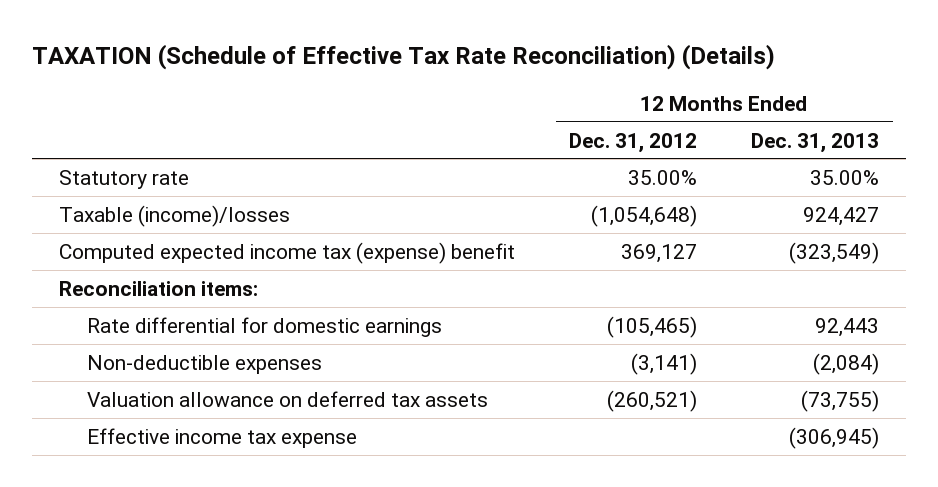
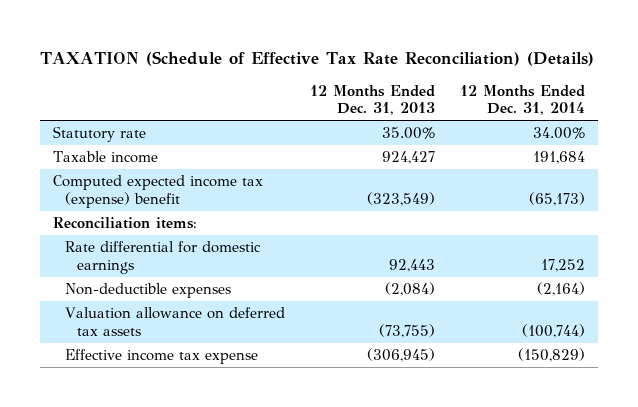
- | 12 Months Ended Dec. 31, 2012 | 12 Months Ended Dec. 31, 2013
+ | 12 Months Ended Dec. 31, 2013 | 12 Months Ended Dec. 31, 2014
- Taxable (income)/losses | (1,054,648) | 924,427
+ Taxable income | 924,427 | 191,684

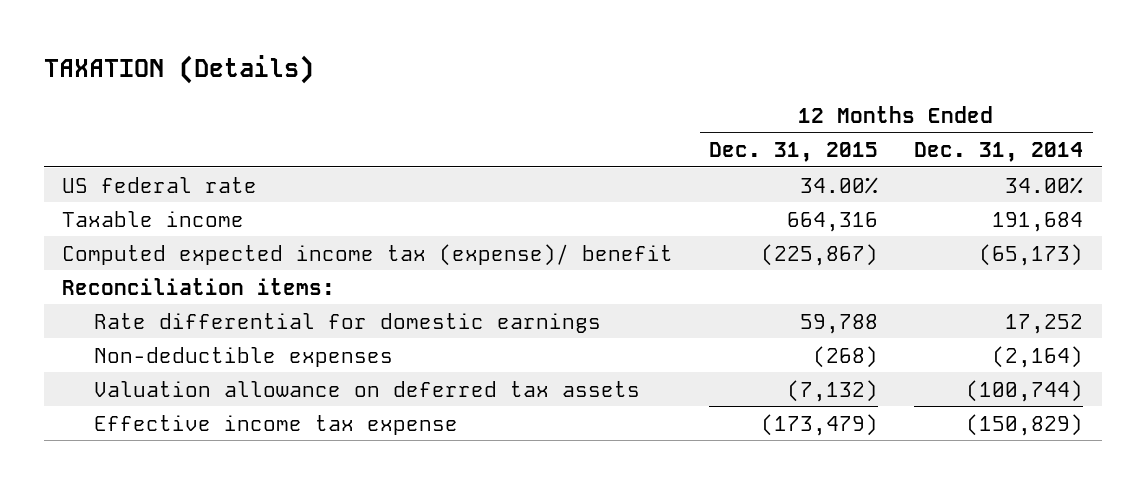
- TAXATION (Schedule of Effective Tax Rate Reconciliation) (Details)
+ TAXATION (Details)
- | 12 Months Ended Dec. 31, 2013 | 12 Months Ended Dec. 31, 2014
+ | 12 Months Ended Dec. 31, 2015 | 12 Months Ended Dec. 31, 2014
- Statutory rate | 35.00% | 34.00%
+ US federal rate | 34.00% | 34.00%
- Computed expected income tax (expense) benefit | (323,549) | (65,173)
+ Computed expected income tax (expense)/ benefit | (225,867) | (65,173)

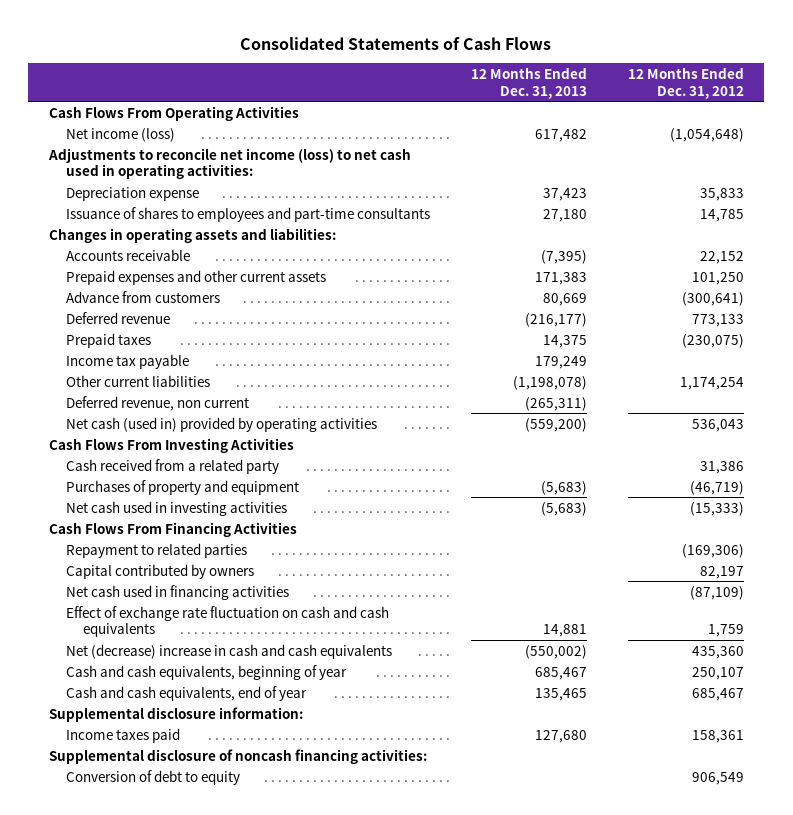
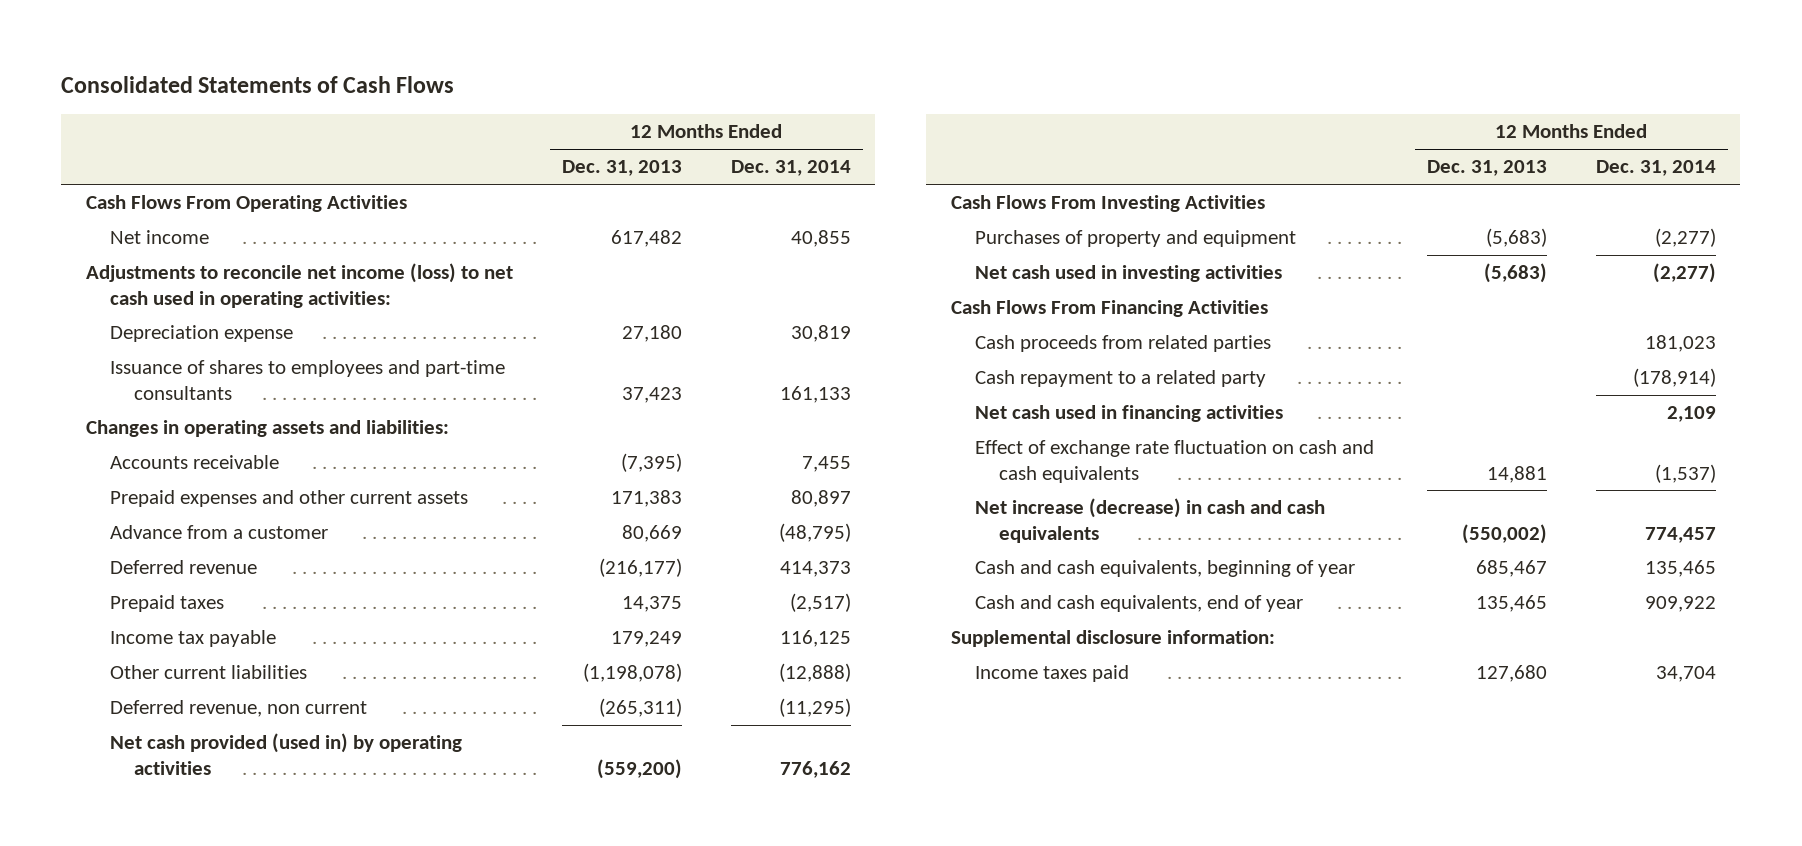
- | 12 Months Ended Dec. 31, 2013 | 12 Months Ended Dec. 31, 2012
+ | 12 Months Ended Dec. 31, 2013 | 12 Months Ended Dec. 31, 2014
- Net income (loss) | 617,482 | (1,054,648)
+ Net income | 617,482 | 40,855
- Depreciation expense | 37,423 | 35,833
- Issuance of shares to employees and part-time consultants | 27,180 | 14,785
+ Depreciation expense | 27,180 | 30,819
+ Issuance of shares to employees and part-time consultants | 37,423 | 161,133
- Advance from customers | 80,669 | (300,641)
+ Advance from a customer | 80,669 | (48,795)
- Net cash (used in) provided by operating activities | (559,200) | 536,043
+ Net cash provided (used in) by operating activities | (559,200) | 776,162
- Cash received from a related party | | 31,386
- Repayment to related parties | | (169,306)
- Capital contributed by owners | | 82,197
+ Cash proceeds from related parties | | 181,023
+ Cash repayment to a related party | | (178,914)
- Net (decrease) increase in cash and cash equivalents | (550,002) | 435,360
+ Net increase (decrease) in cash and cash equivalents | (550,002) | 774,457
- Supplemental disclosure of noncash financing activities:
- Conversion of debt to equity | | 906,549

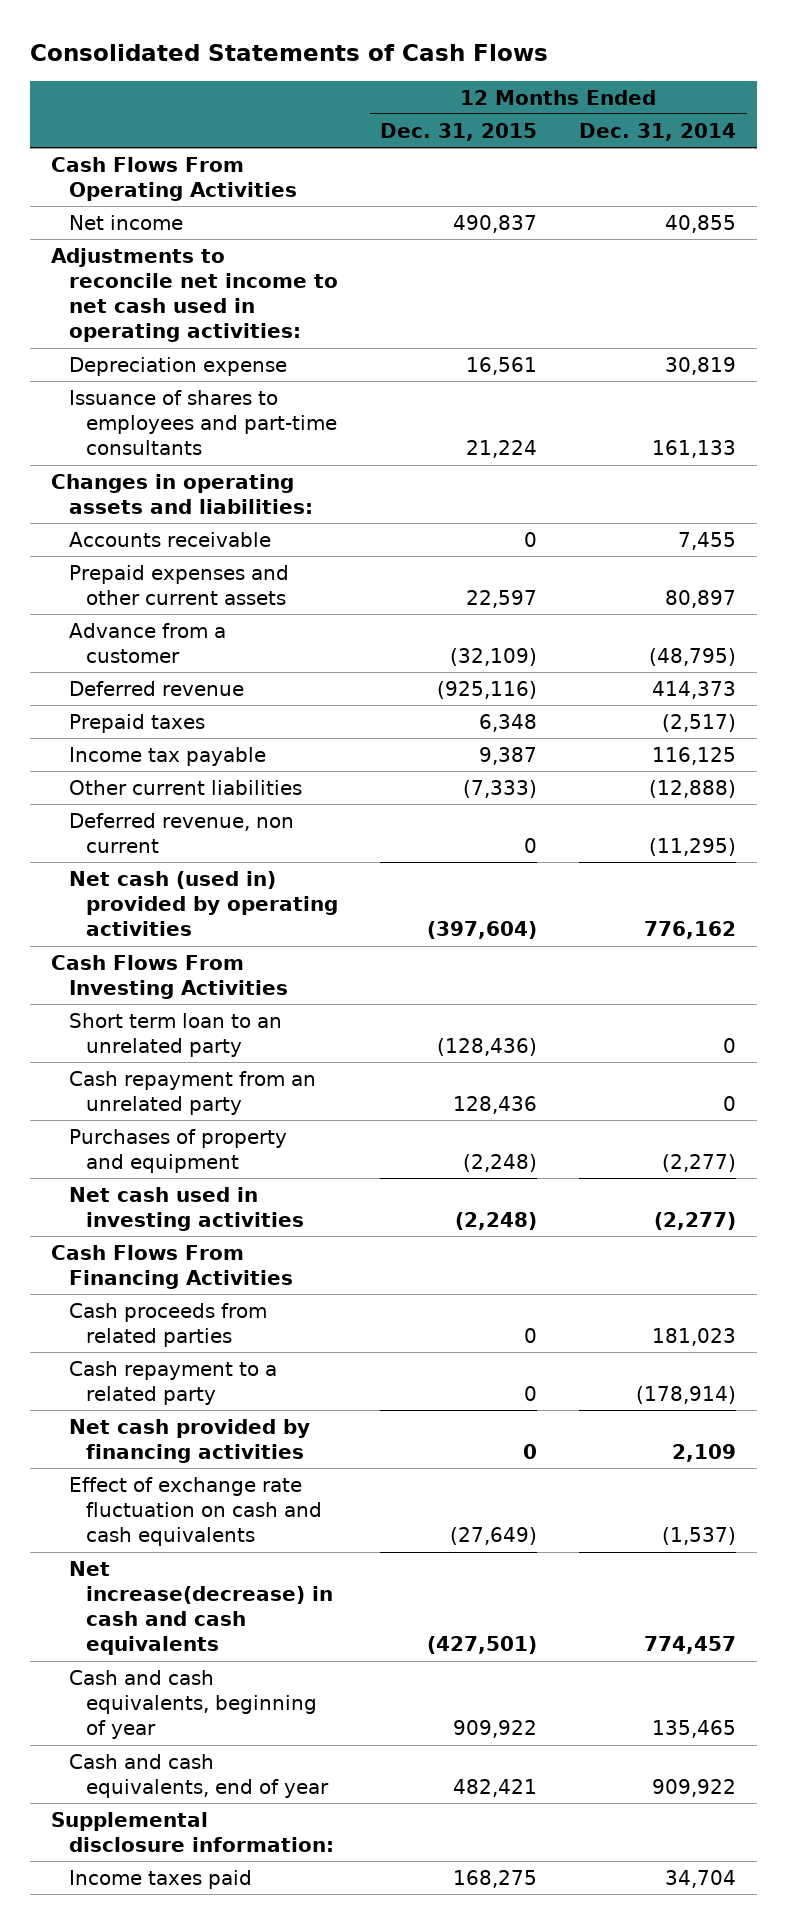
- | 12 Months Ended Dec. 31, 2013 | 12 Months Ended Dec. 31, 2014
+ | 12 Months Ended Dec. 31, 2015 | 12 Months Ended Dec. 31, 2014
- Adjustments to reconcile net income (loss) to net cash used in operating activities:
+ Adjustments to reconcile net income to net cash used in operating activities:
- Net cash provided (used in) by operating activities | (559,200) | 776,162
+ Net cash (used in) provided by operating activities | (397,604) | 776,162
+ Short term loan to an unrelated party | (128,436) | 0
+ Cash repayment from an unrelated party | 128,436 | 0
- Net cash used in financing activities | | 2,109
+ Net cash provided by financing activities | 0 | 2,109
- Net increase (decrease) in cash and cash equivalents | (550,002) | 774,457
+ Net increase(decrease) in cash and cash equivalents | (427,501) | 774,457

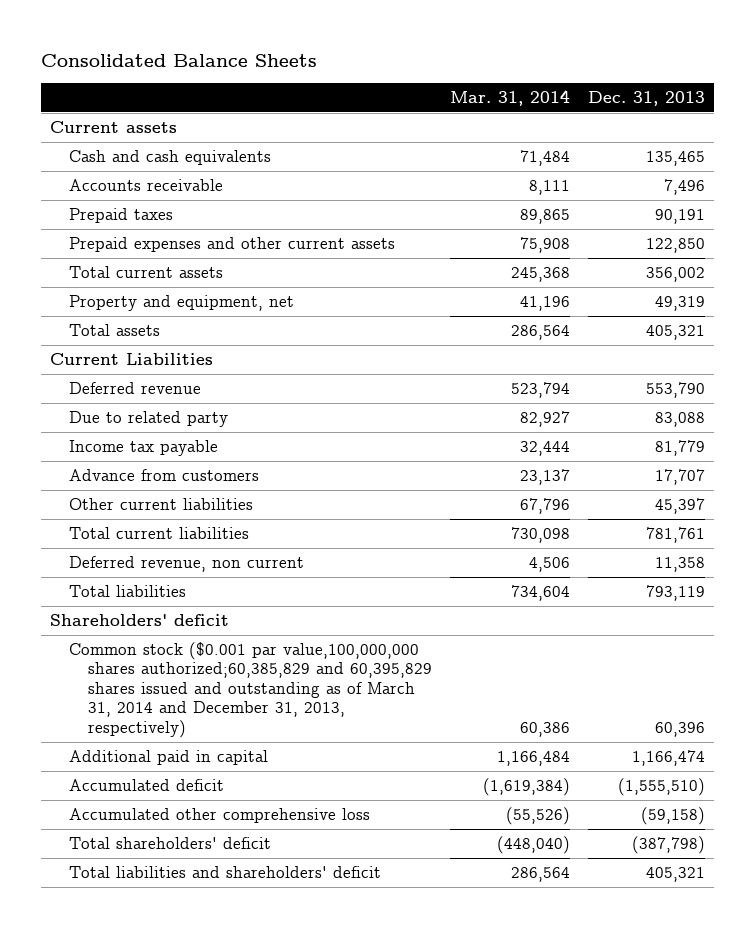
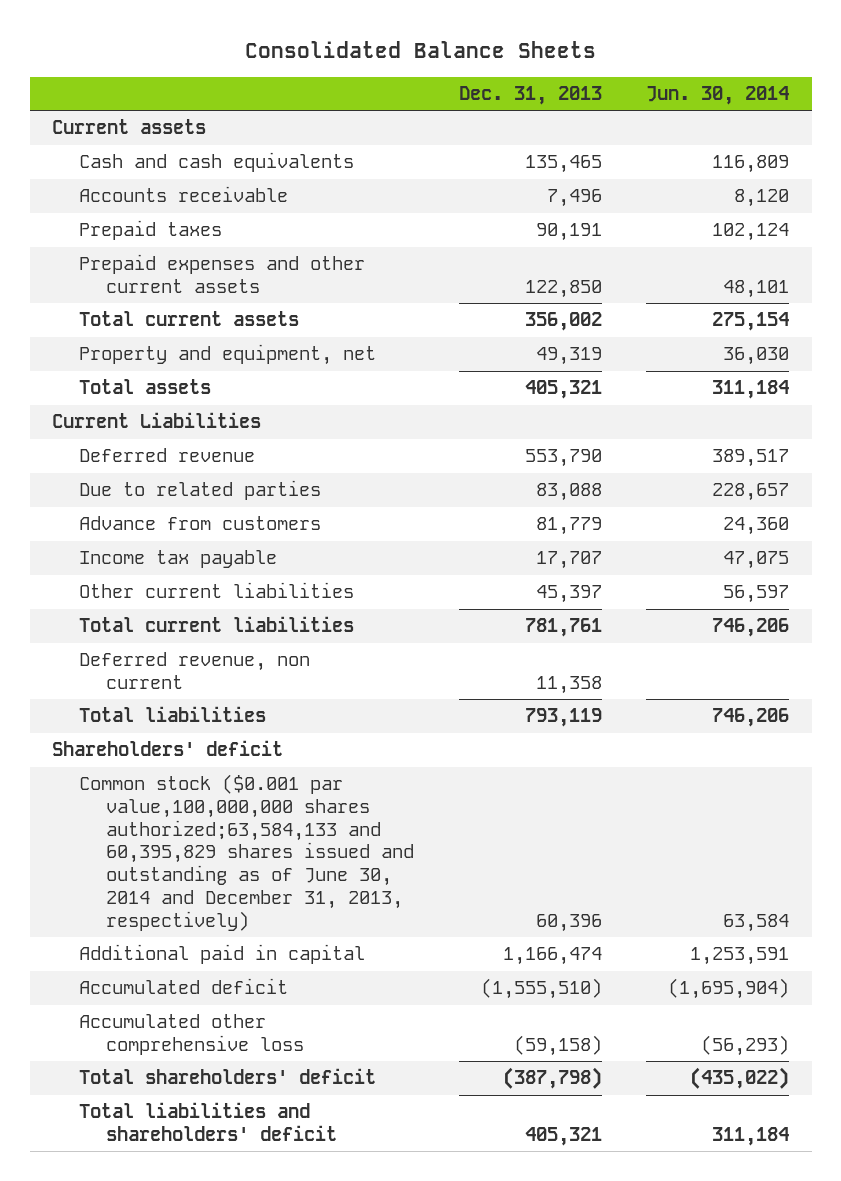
- | Mar. 31, 2014 | Dec. 31, 2013
+ | Dec. 31, 2013 | Jun. 30, 2014
- Due to related party | 82,927 | 83,088
- Income tax payable | 32,444 | 81,779
- Advance from customers | 23,137 | 17,707
+ Due to related parties | 83,088 | 228,657
+ Advance from customers | 81,779 | 24,360
+ Income tax payable | 17,707 | 47,075
- Common stock ($0.001 par value,100,000,000 shares authorized;60,385,829 and 60,395,829 shares issued and outstanding as of March 31, 2014 and December 31, 2013, respectively) | 60,386 | 60,396
+ Common stock ($0.001 par value,100,000,000 shares authorized;63,584,133 and 60,395,829 shares issued and outstanding as of June 30, 2014 and December 31, 2013, respectively) | 60,396 | 63,584

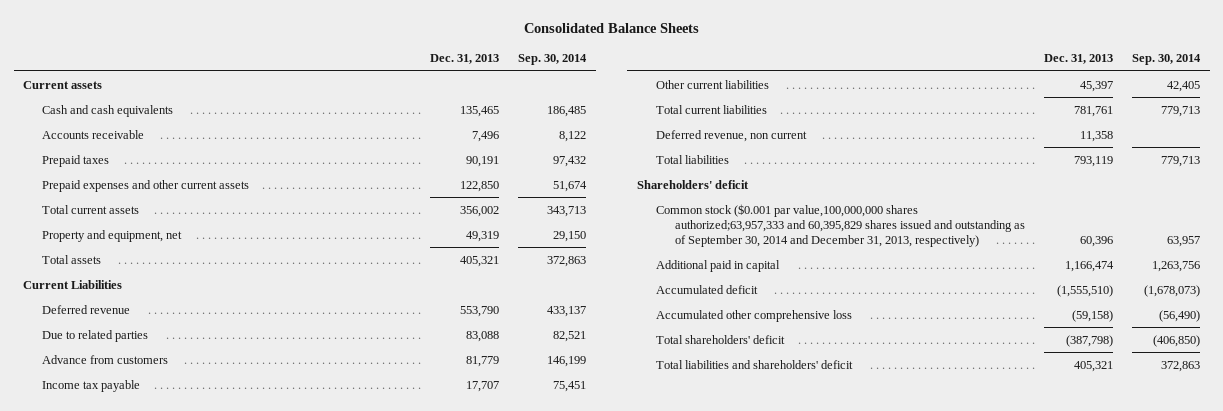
- | Dec. 31, 2013 | Jun. 30, 2014
+ | Dec. 31, 2013 | Sep. 30, 2014
- Common stock ($0.001 par value,100,000,000 shares authorized;63,584,133 and 60,395,829 shares issued and outstanding as of June 30, 2014 and December 31, 2013, respectively) | 60,396 | 63,584
+ Common stock ($0.001 par value,100,000,000 shares authorized;63,957,333 and 60,395,829 shares issued and outstanding as of September 30, 2014 and December 31, 2013, respectively) | 60,396 | 63,957

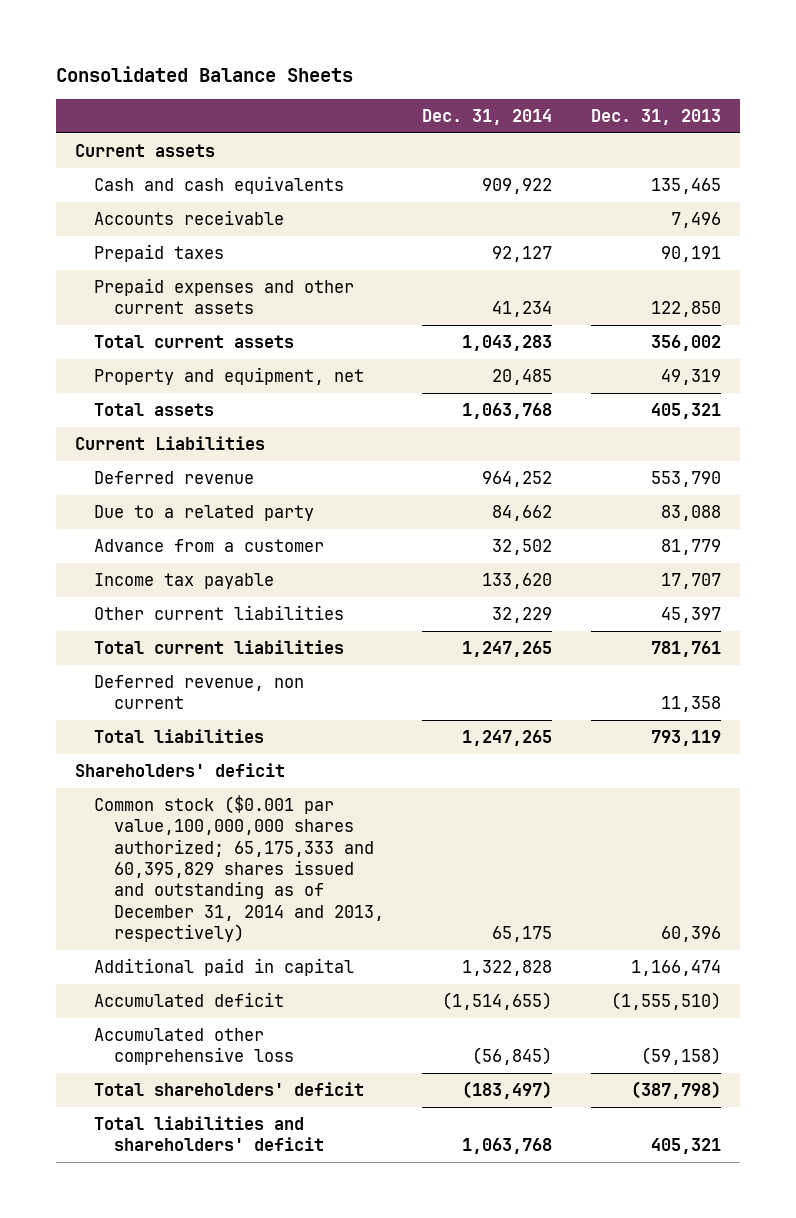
- | Dec. 31, 2013 | Sep. 30, 2014
+ | Dec. 31, 2014 | Dec. 31, 2013
- Due to related parties | 83,088 | 82,521
- Advance from customers | 81,779 | 146,199
+ Due to a related party | 84,662 | 83,088
+ Advance from a customer | 32,502 | 81,779
- Common stock ($0.001 par value,100,000,000 shares authorized;63,957,333 and 60,395,829 shares issued and outstanding as of September 30, 2014 and December 31, 2013, respectively) | 60,396 | 63,957
+ Common stock ($0.001 par value,100,000,000 shares authorized; 65,175,333 and 60,395,829 shares issued and outstanding as of December 31, 2014 and 2013, respectively) | 65,175 | 60,396

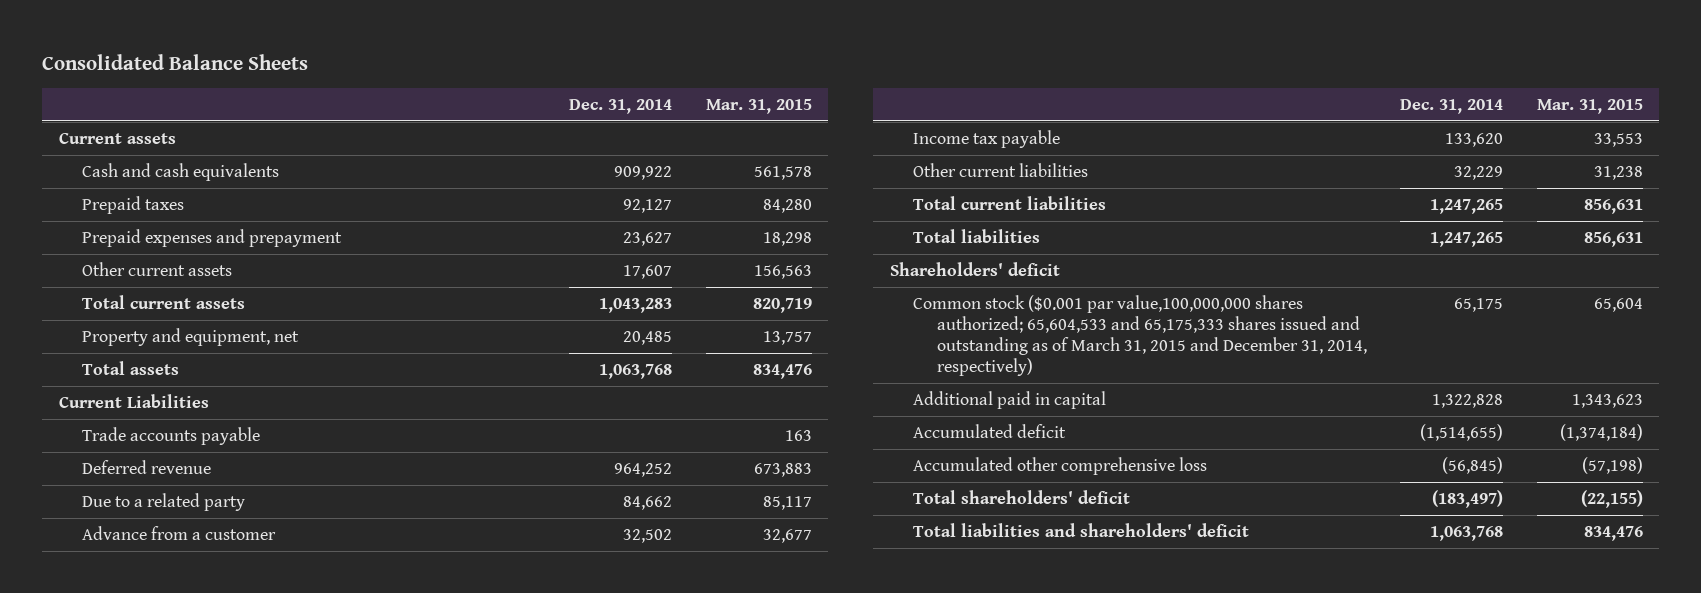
- | Dec. 31, 2014 | Dec. 31, 2013
+ | Dec. 31, 2014 | Mar. 31, 2015
- Accounts receivable | | 7,496
- Prepaid expenses and other current assets | 41,234 | 122,850
+ Prepaid expenses and prepayment | 23,627 | 18,298
+ Other current assets | 17,607 | 156,563
+ Trade accounts payable | | 163
- Deferred revenue, non current | | 11,358
- Common stock ($0.001 par value,100,000,000 shares authorized; 65,175,333 and 60,395,829 shares issued and outstanding as of December 31, 2014 and 2013, respectively) | 65,175 | 60,396
+ Common stock ($0.001 par value,100,000,000 shares authorized; 65,604,533 and 65,175,333 shares issued and outstanding as of March 31, 2015 and December 31, 2014, respectively) | 65,175 | 65,604

